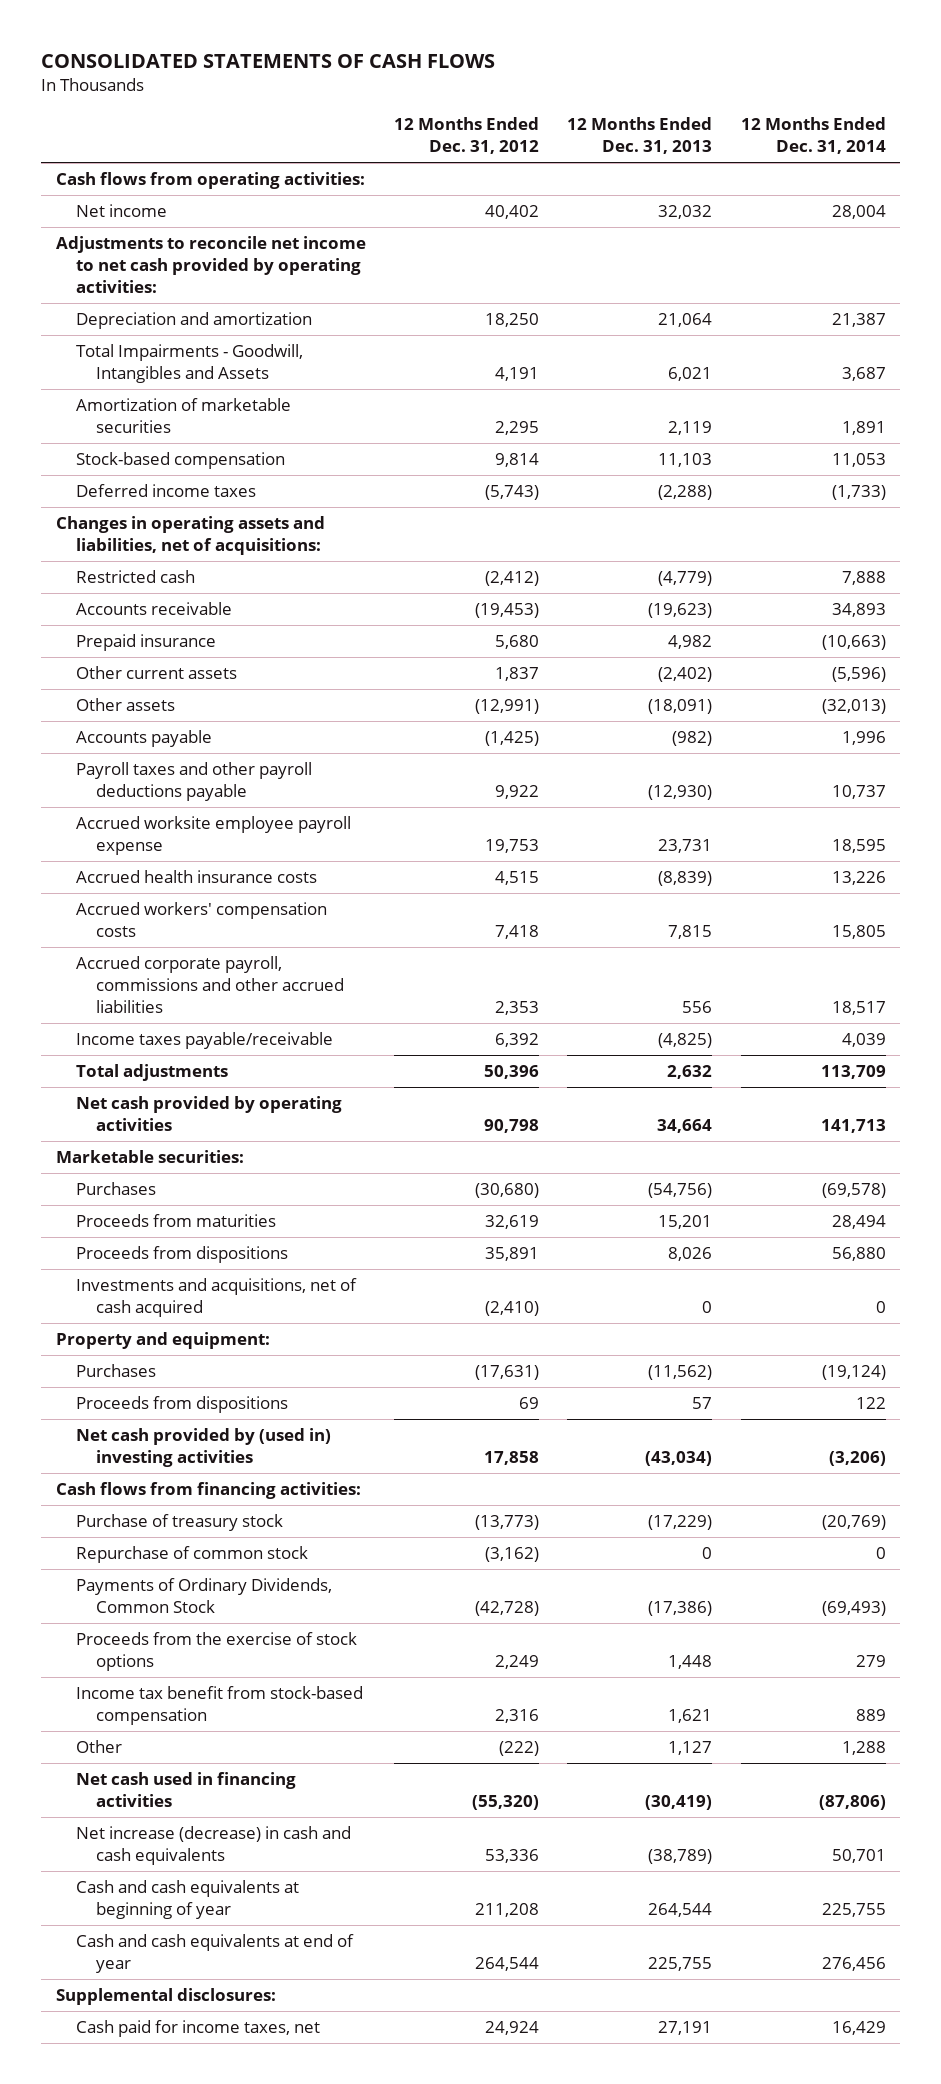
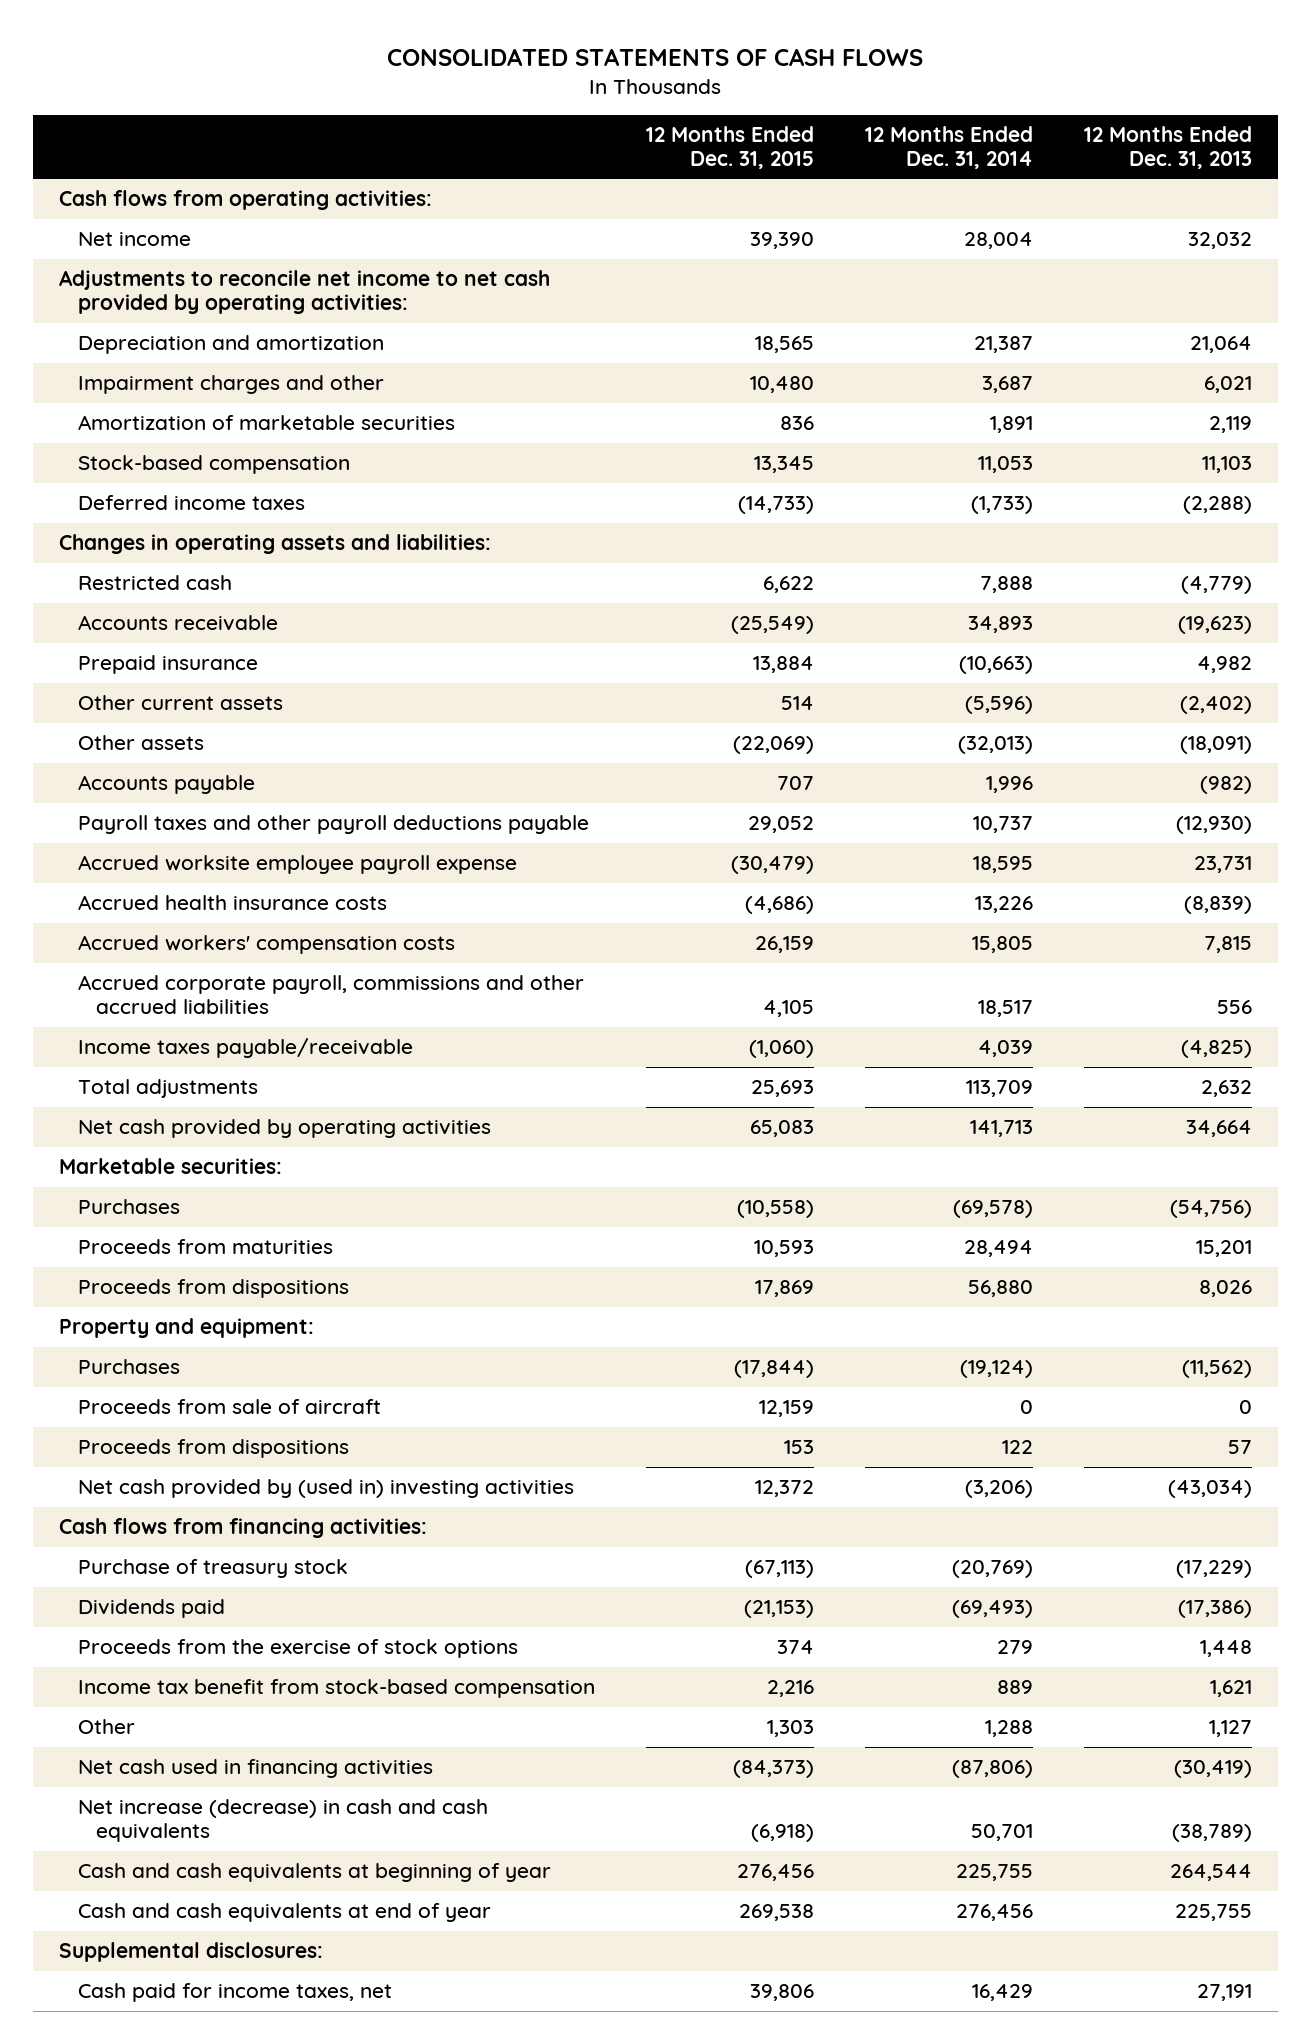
- | 12 Months Ended Dec. 31, 2012 | 12 Months Ended Dec. 31, 2013 | 12 Months Ended Dec. 31, 2014
+ | 12 Months Ended Dec. 31, 2015 | 12 Months Ended Dec. 31, 2014 | 12 Months Ended Dec. 31, 2013
- Total Impairments - Goodwill, Intangibles and Assets | 4,191 | 6,021 | 3,687
+ Impairment charges and other | 10,480 | 3,687 | 6,021
- Changes in operating assets and liabilities, net of acquisitions:
+ Changes in operating assets and liabilities:
- Investments and acquisitions, net of cash acquired | (2,410) | 0 | 0
+ Proceeds from sale of aircraft | 12,159 | 0 | 0
- Repurchase of common stock | (3,162) | 0 | 0
- Payments of Ordinary Dividends, Common Stock | (42,728) | (17,386) | (69,493)
+ Dividends paid | (21,153) | (69,493) | (17,386)

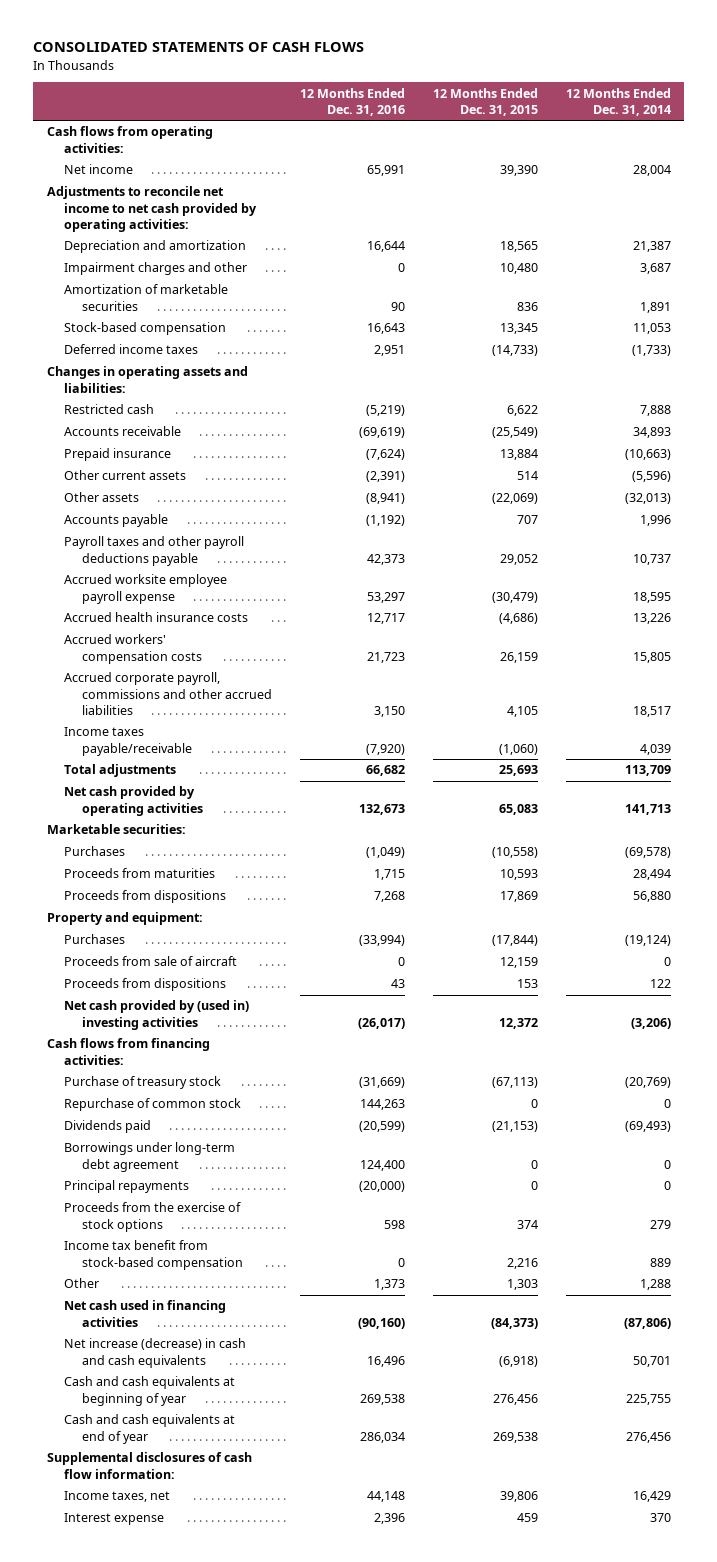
- | 12 Months Ended Dec. 31, 2015 | 12 Months Ended Dec. 31, 2014 | 12 Months Ended Dec. 31, 2013
+ | 12 Months Ended Dec. 31, 2016 | 12 Months Ended Dec. 31, 2015 | 12 Months Ended Dec. 31, 2014
+ Repurchase of common stock | 144,263 | 0 | 0
+ Borrowings under long-term debt agreement | 124,400 | 0 | 0
+ Principal repayments | (20,000) | 0 | 0
- Supplemental disclosures:
- Cash paid for income taxes, net | 39,806 | 16,429 | 27,191
+ Supplemental disclosures of cash flow information:
+ Income taxes, net | 44,148 | 39,806 | 16,429
+ Interest expense | 2,396 | 459 | 370

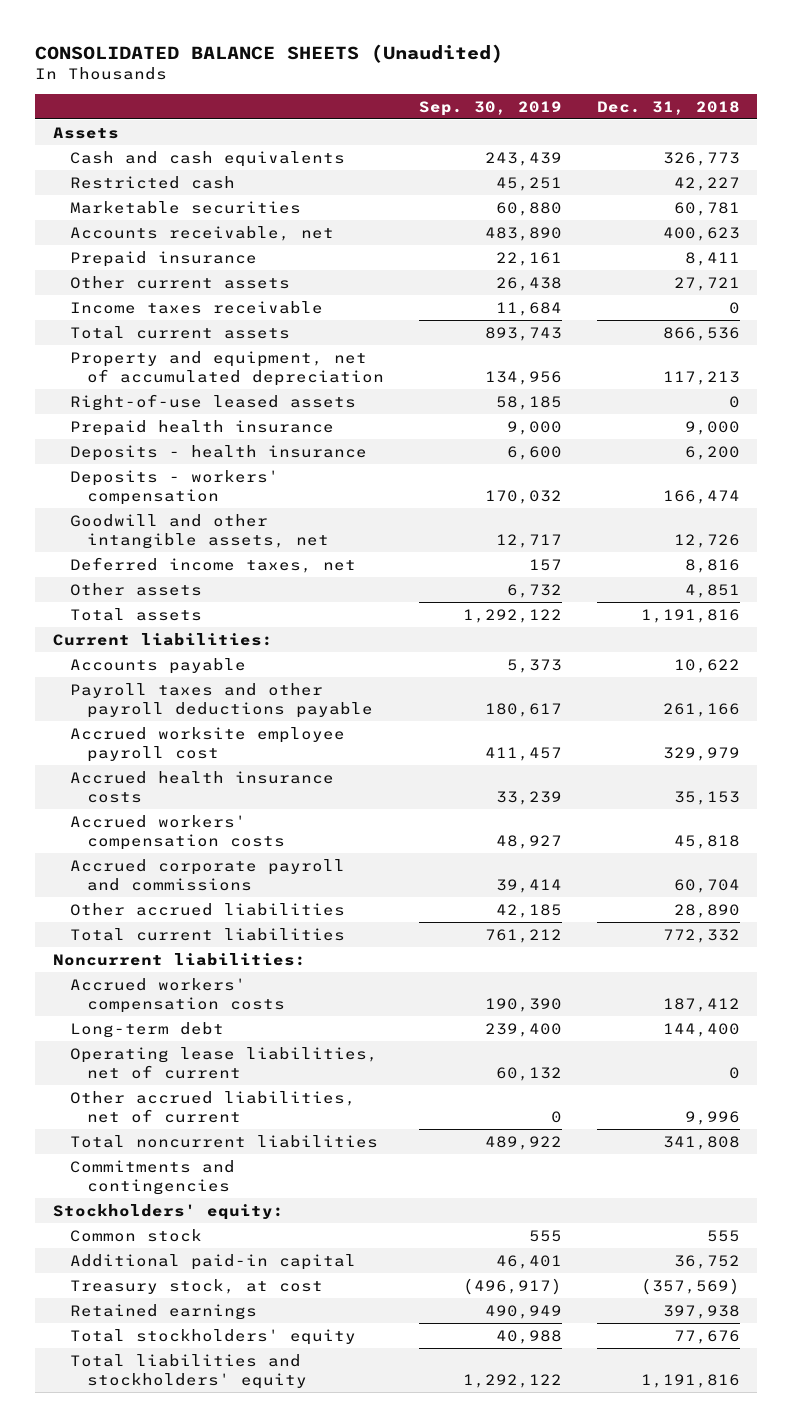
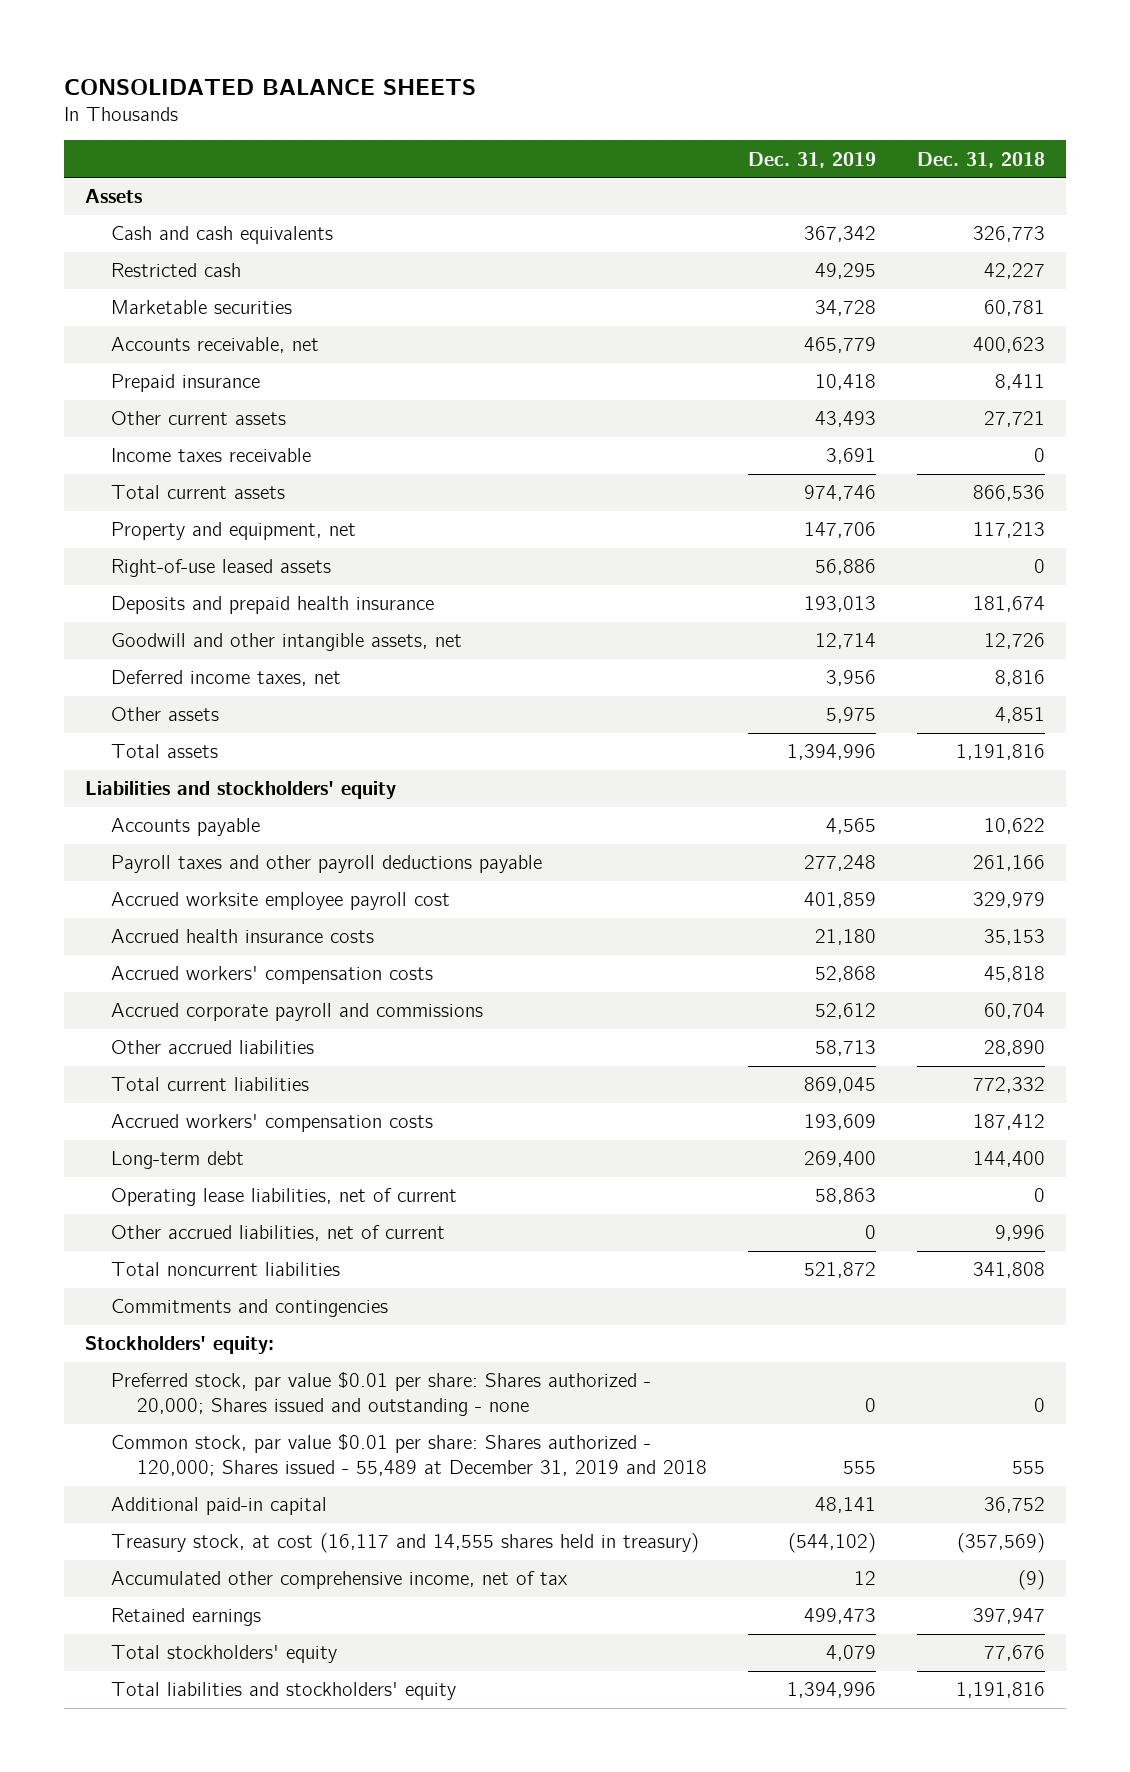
- CONSOLIDATED BALANCE SHEETS (Unaudited)
+ CONSOLIDATED BALANCE SHEETS
- | Sep. 30, 2019 | Dec. 31, 2018
+ | Dec. 31, 2019 | Dec. 31, 2018
- Property and equipment, net of accumulated depreciation | 134,956 | 117,213
+ Property and equipment, net | 147,706 | 117,213
- Prepaid health insurance | 9,000 | 9,000
- Deposits - health insurance | 6,600 | 6,200
- Deposits - workers' compensation | 170,032 | 166,474
+ Deposits and prepaid health insurance | 193,013 | 181,674
- Current liabilities:
+ Liabilities and stockholders' equity
- Noncurrent liabilities:
- Common stock | 555 | 555
+ Preferred stock, par value $0.01 per share: Shares authorized - 20,000; Shares issued and outstanding - none | 0 | 0
+ Common stock, par value $0.01 per share: Shares authorized - 120,000; Shares issued - 55,489 at December 31, 2019 and 2018 | 555 | 555
- Treasury stock, at cost | (496,917) | (357,569)
- Retained earnings | 490,949 | 397,938
+ Treasury stock, at cost (16,117 and 14,555 shares held in treasury) | (544,102) | (357,569)
+ Accumulated other comprehensive income, net of tax | 12 | (9)
+ Retained earnings | 499,473 | 397,947

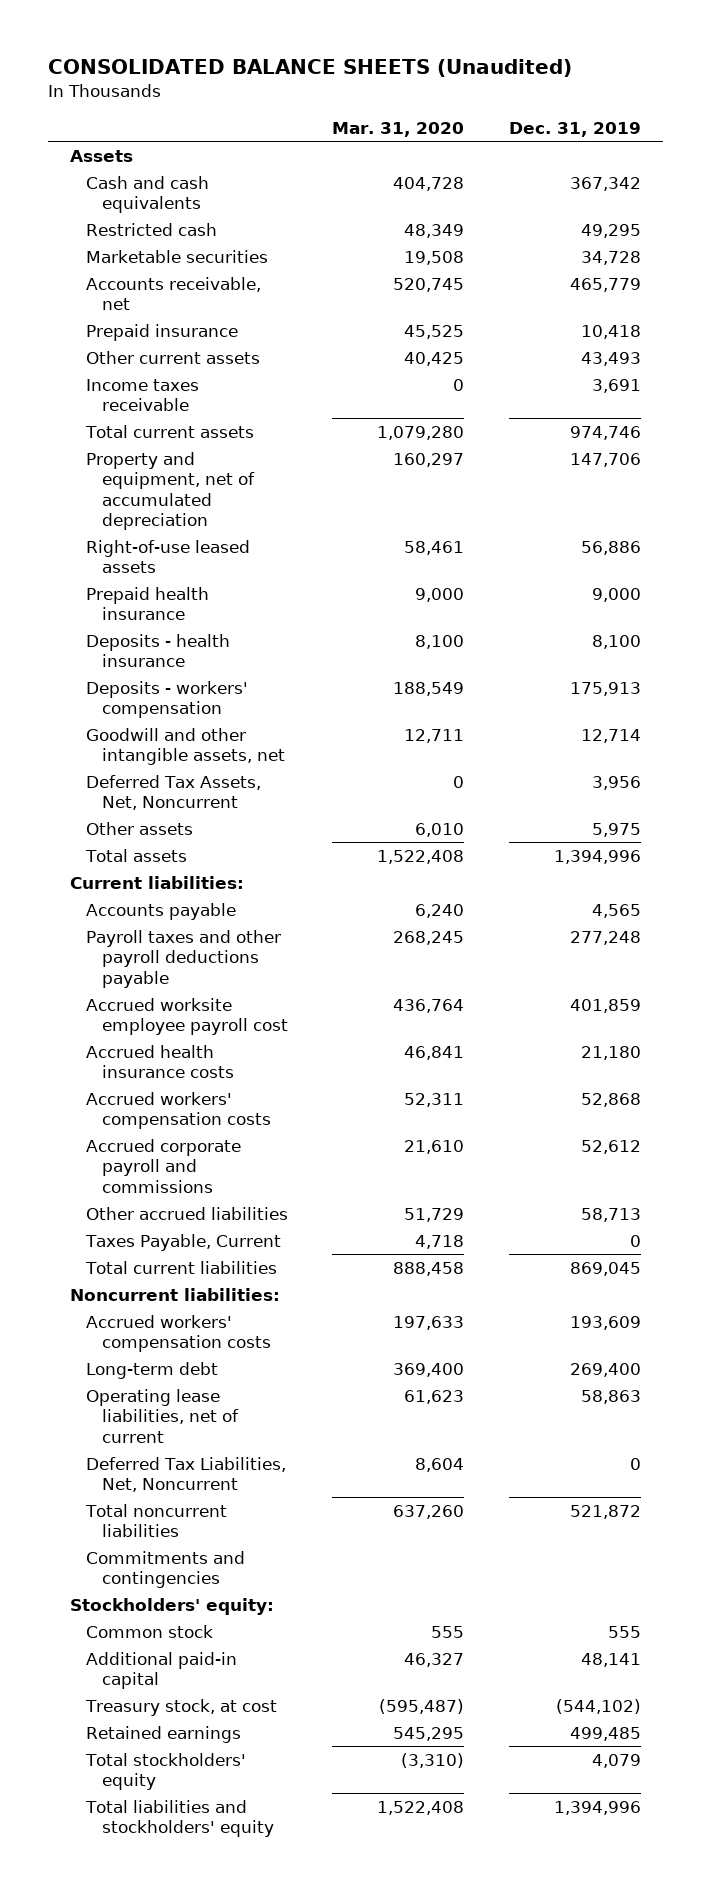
- CONSOLIDATED BALANCE SHEETS
+ CONSOLIDATED BALANCE SHEETS (Unaudited)
- | Dec. 31, 2019 | Dec. 31, 2018
+ | Mar. 31, 2020 | Dec. 31, 2019
- Property and equipment, net | 147,706 | 117,213
+ Property and equipment, net of accumulated depreciation | 160,297 | 147,706
- Deposits and prepaid health insurance | 193,013 | 181,674
+ Prepaid health insurance | 9,000 | 9,000
+ Deposits - health insurance | 8,100 | 8,100
+ Deposits - workers' compensation | 188,549 | 175,913
- Deferred income taxes, net | 3,956 | 8,816
+ Deferred Tax Assets, Net, Noncurrent | 0 | 3,956
- Liabilities and stockholders' equity
+ Current liabilities:
+ Taxes Payable, Current | 4,718 | 0
+ Noncurrent liabilities:
- Other accrued liabilities, net of current | 0 | 9,996
+ Deferred Tax Liabilities, Net, Noncurrent | 8,604 | 0
- Preferred stock, par value $0.01 per share: Shares authorized - 20,000; Shares issued and outstanding - none | 0 | 0
- Common stock, par value $0.01 per share: Shares authorized - 120,000; Shares issued - 55,489 at December 31, 2019 and 2018 | 555 | 555
+ Common stock | 555 | 555
- Treasury stock, at cost (16,117 and 14,555 shares held in treasury) | (544,102) | (357,569)
- Accumulated other comprehensive income, net of tax | 12 | (9)
- Retained earnings | 499,473 | 397,947
+ Treasury stock, at cost | (595,487) | (544,102)
+ Retained earnings | 545,295 | 499,485

